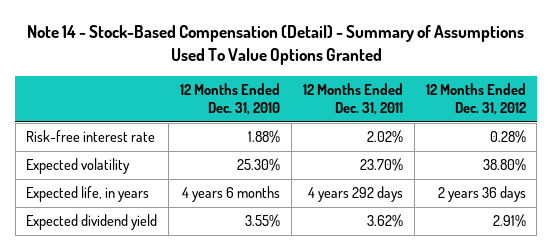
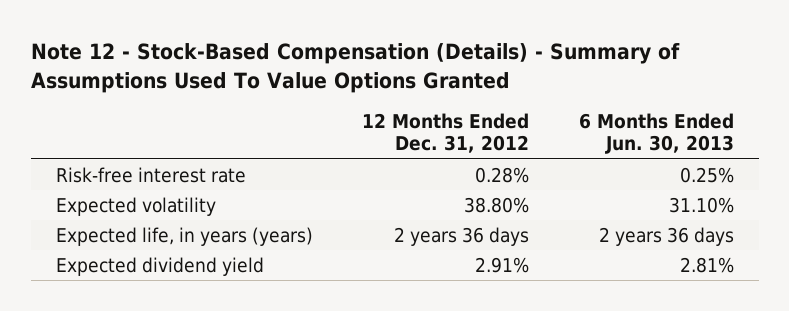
- Note 14 - Stock-Based Compensation (Detail) - Summary of Assumptions Used To Value Options Granted
+ Note 12 - Stock-Based Compensation (Details) - Summary of Assumptions Used To Value Options Granted
- | 12 Months Ended Dec. 31, 2010 | 12 Months Ended Dec. 31, 2011 | 12 Months Ended Dec. 31, 2012
+ | 12 Months Ended Dec. 31, 2012 | 6 Months Ended Jun. 30, 2013
- Expected life, in years | 4 years 6 months | 4 years 292 days | 2 years 36 days
+ Expected life, in years (years) | 2 years 36 days | 2 years 36 days

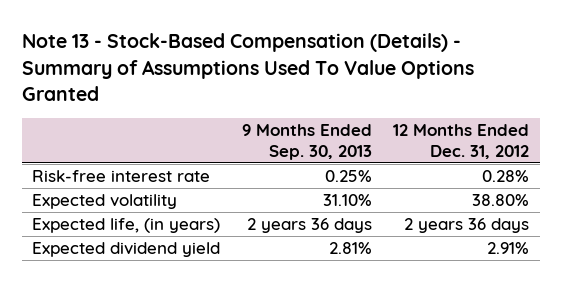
- Note 12 - Stock-Based Compensation (Details) - Summary of Assumptions Used To Value Options Granted
+ Note 13 - Stock-Based Compensation (Details) - Summary of Assumptions Used To Value Options Granted
- | 12 Months Ended Dec. 31, 2012 | 6 Months Ended Jun. 30, 2013
+ | 9 Months Ended Sep. 30, 2013 | 12 Months Ended Dec. 31, 2012
- Expected life, in years (years) | 2 years 36 days | 2 years 36 days
+ Expected life, (in years) | 2 years 36 days | 2 years 36 days

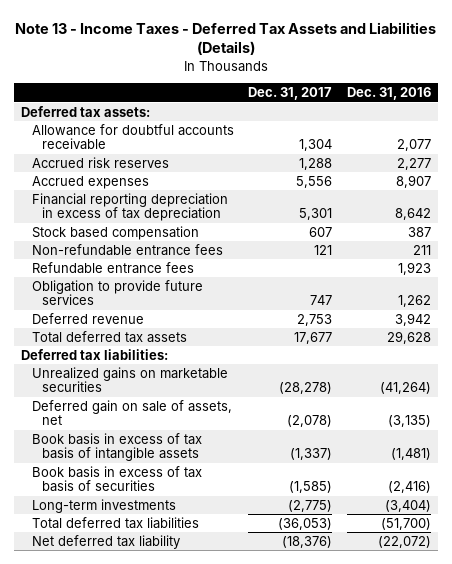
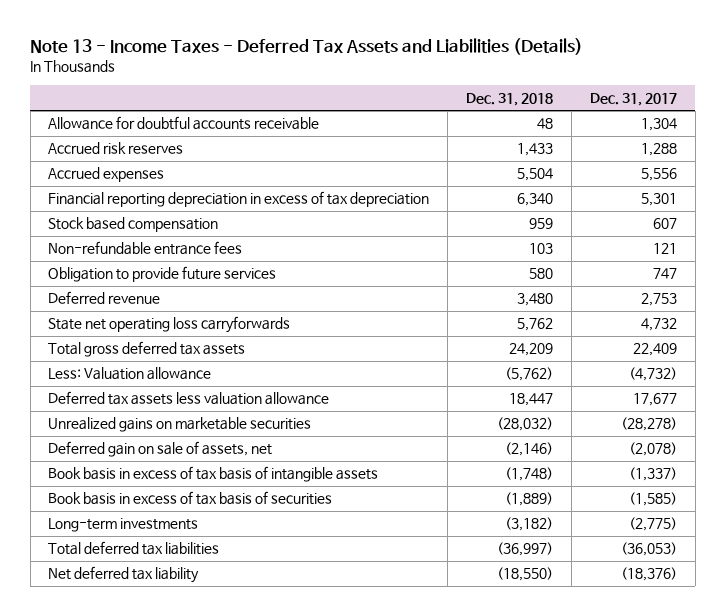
- | Dec. 31, 2017 | Dec. 31, 2016
+ | Dec. 31, 2018 | Dec. 31, 2017
- Deferred tax assets:
- Refundable entrance fees | | 1,923
- Total deferred tax assets | 17,677 | 29,628
- Deferred tax liabilities:
+ State net operating loss carryforwards | 5,762 | 4,732
+ Total gross deferred tax assets | 24,209 | 22,409
+ Less: Valuation allowance | (5,762) | (4,732)
+ Deferred tax assets less valuation allowance | 18,447 | 17,677

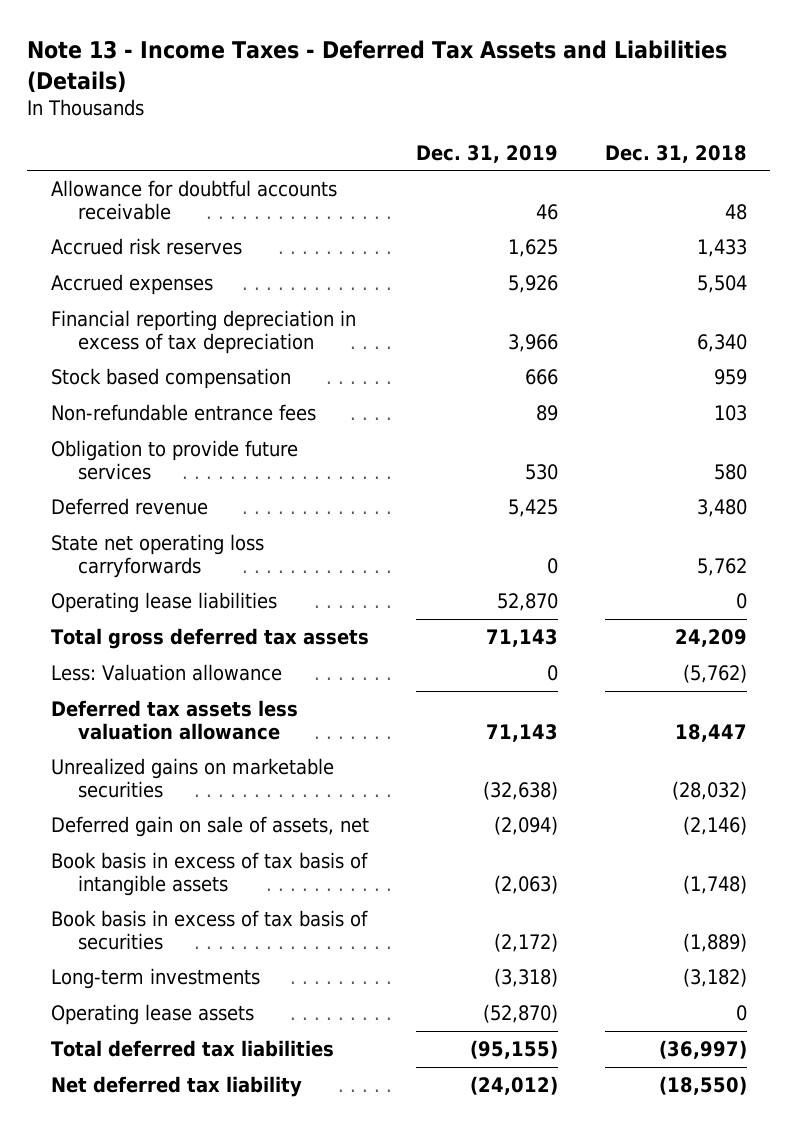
- | Dec. 31, 2018 | Dec. 31, 2017
+ | Dec. 31, 2019 | Dec. 31, 2018
+ Operating lease liabilities | 52,870 | 0
+ Operating lease assets | (52,870) | 0

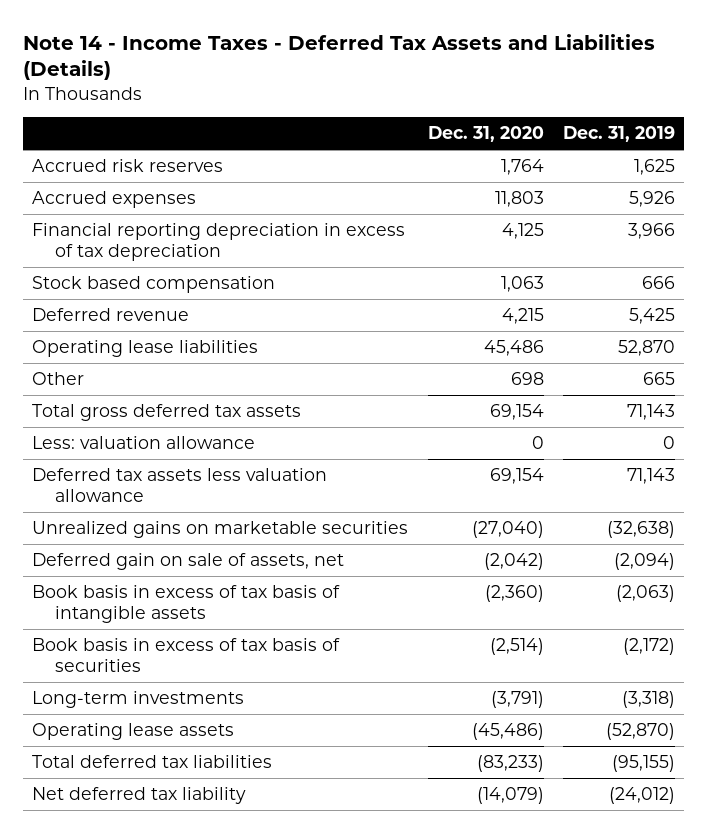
- Note 13 - Income Taxes - Deferred Tax Assets and Liabilities (Details)
+ Note 14 - Income Taxes - Deferred Tax Assets and Liabilities (Details)
- | Dec. 31, 2019 | Dec. 31, 2018
+ | Dec. 31, 2020 | Dec. 31, 2019
- Allowance for doubtful accounts receivable | 46 | 48
- Non-refundable entrance fees | 89 | 103
- Obligation to provide future services | 530 | 580
- State net operating loss carryforwards | 0 | 5,762
+ Other | 698 | 665
- Less: Valuation allowance | 0 | (5,762)
+ Less: valuation allowance | 0 | 0

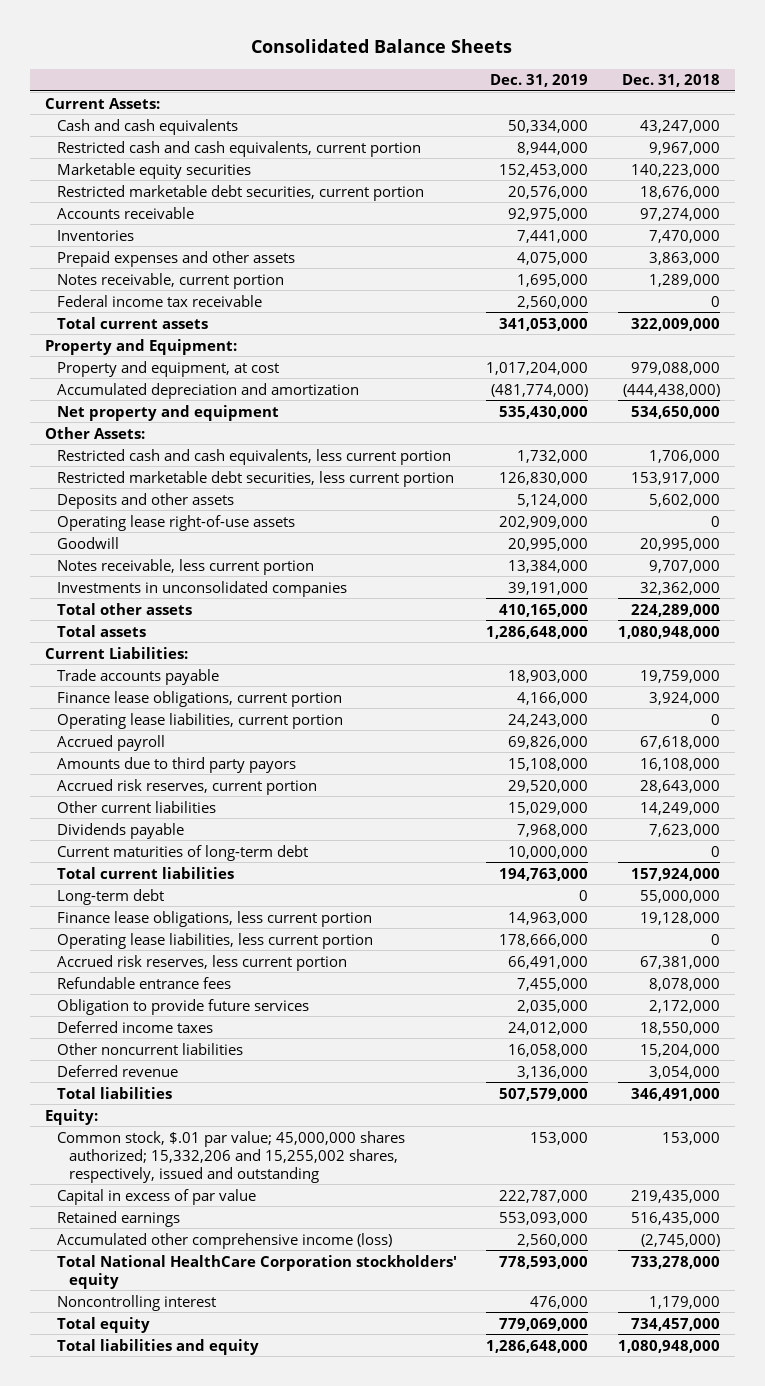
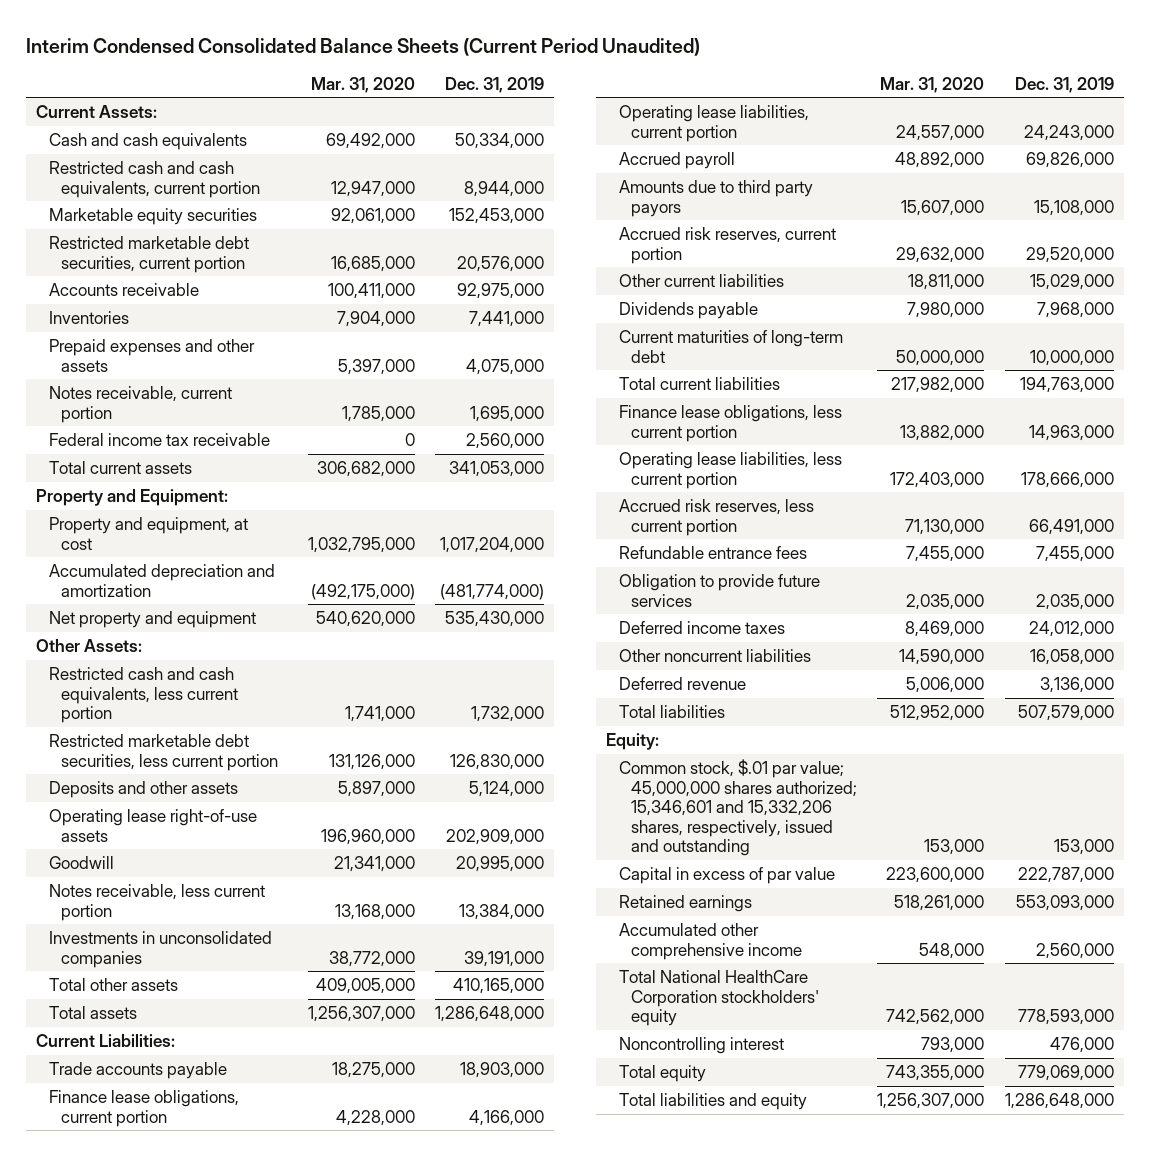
- Consolidated Balance Sheets
+ Interim Condensed Consolidated Balance Sheets (Current Period Unaudited)
- | Dec. 31, 2019 | Dec. 31, 2018
+ | Mar. 31, 2020 | Dec. 31, 2019
- Long-term debt | 0 | 55,000,000
- Common stock, $.01 par value; 45,000,000 shares authorized; 15,332,206 and 15,255,002 shares, respectively, issued and outstanding | 153,000 | 153,000
+ Common stock, $.01 par value; 45,000,000 shares authorized; 15,346,601 and 15,332,206 shares, respectively, issued and outstanding | 153,000 | 153,000
- Accumulated other comprehensive income (loss) | 2,560,000 | (2,745,000)
+ Accumulated other comprehensive income | 548,000 | 2,560,000

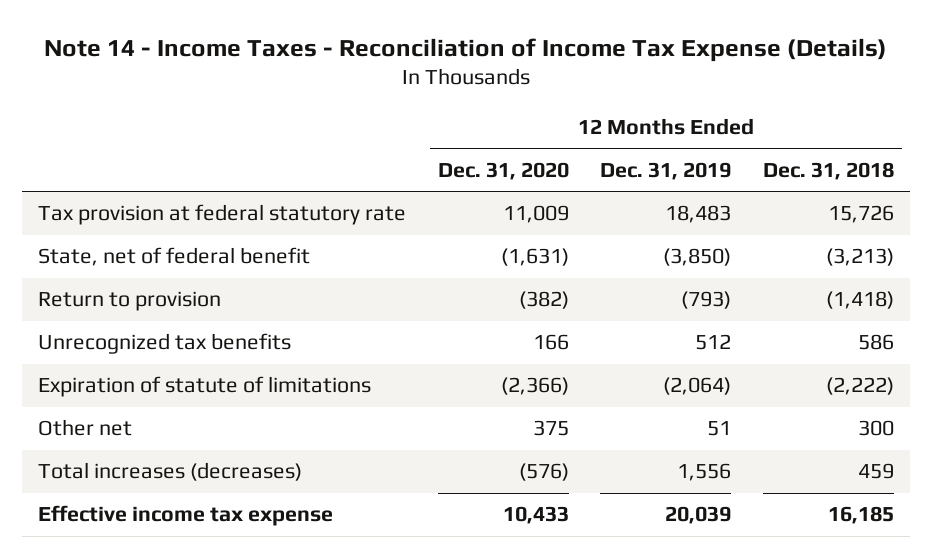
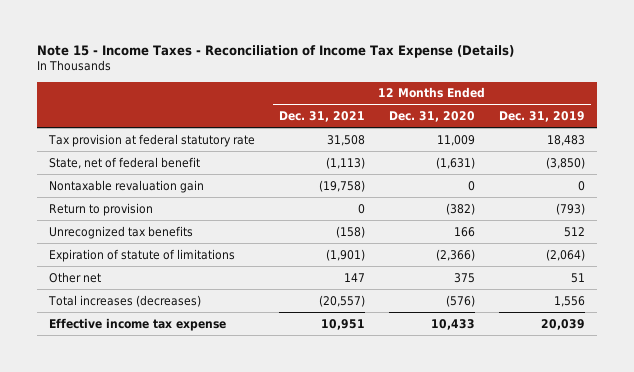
- Note 14 - Income Taxes - Reconciliation of Income Tax Expense (Details)
+ Note 15 - Income Taxes - Reconciliation of Income Tax Expense (Details)
- | 12 Months Ended Dec. 31, 2020 | 12 Months Ended Dec. 31, 2019 | 12 Months Ended Dec. 31, 2018
+ | 12 Months Ended Dec. 31, 2021 | 12 Months Ended Dec. 31, 2020 | 12 Months Ended Dec. 31, 2019
+ Nontaxable revaluation gain | (19,758) | 0 | 0

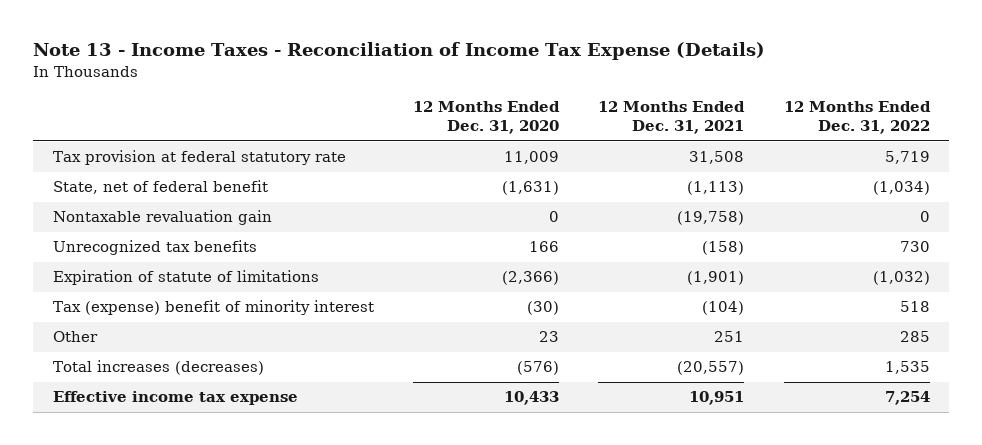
- Note 15 - Income Taxes - Reconciliation of Income Tax Expense (Details)
+ Note 13 - Income Taxes - Reconciliation of Income Tax Expense (Details)
- | 12 Months Ended Dec. 31, 2021 | 12 Months Ended Dec. 31, 2020 | 12 Months Ended Dec. 31, 2019
+ | 12 Months Ended Dec. 31, 2020 | 12 Months Ended Dec. 31, 2021 | 12 Months Ended Dec. 31, 2022
- Return to provision | 0 | (382) | (793)
- Other net | 147 | 375 | 51
+ Tax (expense) benefit of minority interest | (30) | (104) | 518
+ Other | 23 | 251 | 285

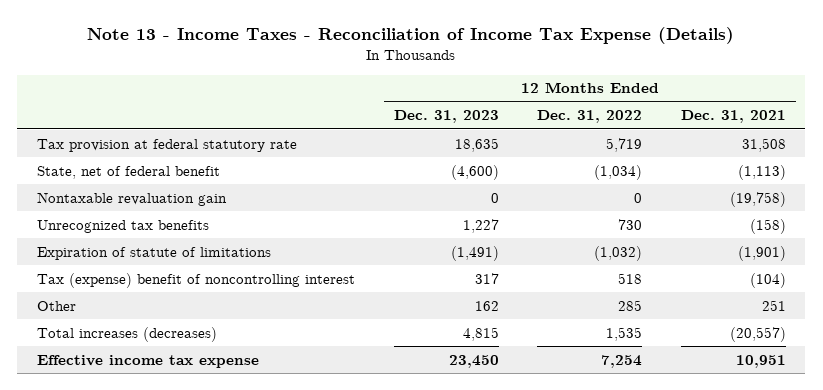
- | 12 Months Ended Dec. 31, 2020 | 12 Months Ended Dec. 31, 2021 | 12 Months Ended Dec. 31, 2022
+ | 12 Months Ended Dec. 31, 2023 | 12 Months Ended Dec. 31, 2022 | 12 Months Ended Dec. 31, 2021
- Tax (expense) benefit of minority interest | (30) | (104) | 518
+ Tax (expense) benefit of noncontrolling interest | 317 | 518 | (104)

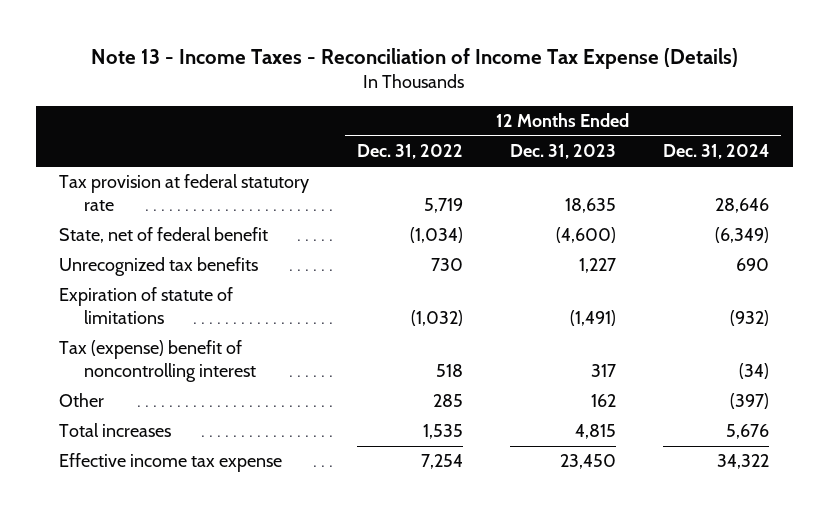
- | 12 Months Ended Dec. 31, 2023 | 12 Months Ended Dec. 31, 2022 | 12 Months Ended Dec. 31, 2021
+ | 12 Months Ended Dec. 31, 2022 | 12 Months Ended Dec. 31, 2023 | 12 Months Ended Dec. 31, 2024
- Nontaxable revaluation gain | 0 | 0 | (19,758)
- Total increases (decreases) | 4,815 | 1,535 | (20,557)
+ Total increases | 1,535 | 4,815 | 5,676

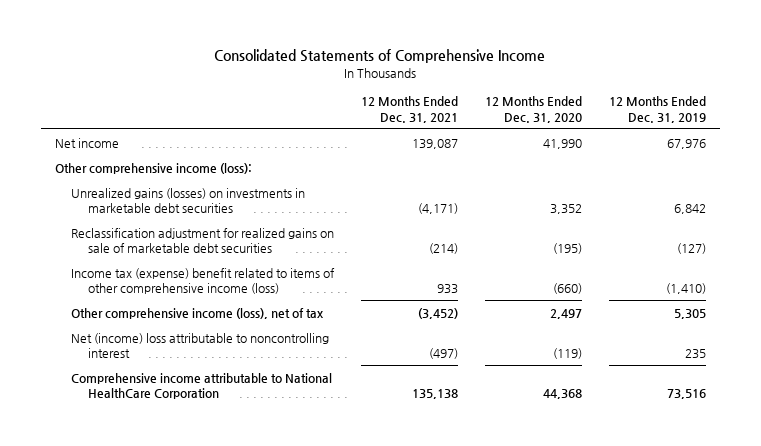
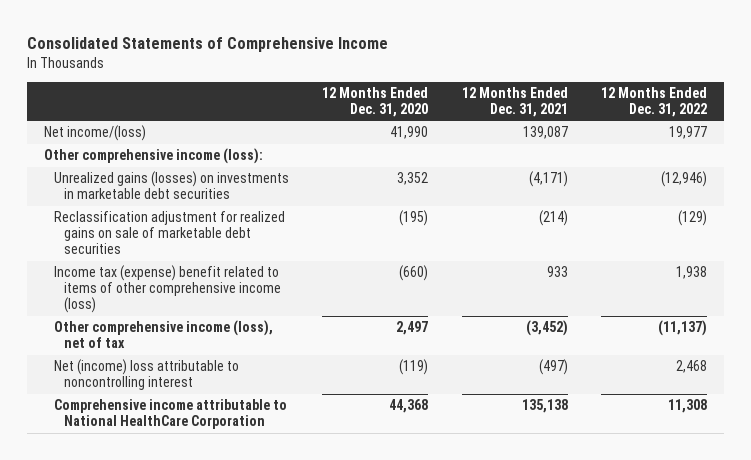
- | 12 Months Ended Dec. 31, 2021 | 12 Months Ended Dec. 31, 2020 | 12 Months Ended Dec. 31, 2019
+ | 12 Months Ended Dec. 31, 2020 | 12 Months Ended Dec. 31, 2021 | 12 Months Ended Dec. 31, 2022
- Net income | 139,087 | 41,990 | 67,976
+ Net income/(loss) | 41,990 | 139,087 | 19,977

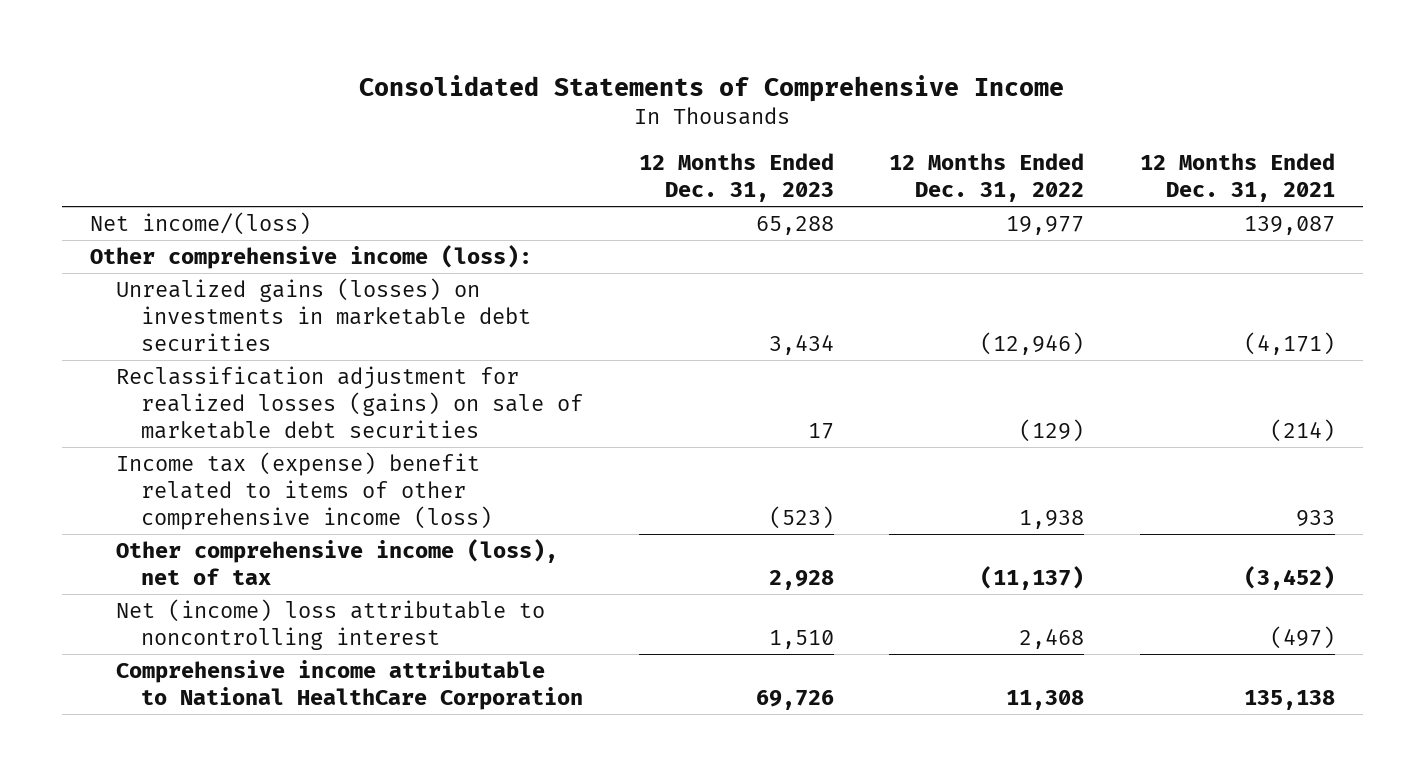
- | 12 Months Ended Dec. 31, 2020 | 12 Months Ended Dec. 31, 2021 | 12 Months Ended Dec. 31, 2022
+ | 12 Months Ended Dec. 31, 2023 | 12 Months Ended Dec. 31, 2022 | 12 Months Ended Dec. 31, 2021
- Reclassification adjustment for realized gains on sale of marketable debt securities | (195) | (214) | (129)
+ Reclassification adjustment for realized losses (gains) on sale of marketable debt securities | 17 | (129) | (214)

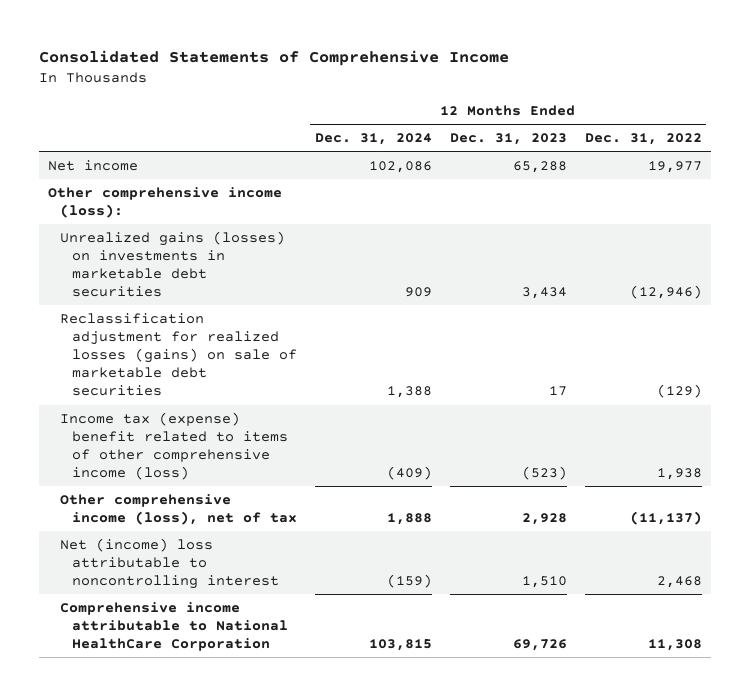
- | 12 Months Ended Dec. 31, 2023 | 12 Months Ended Dec. 31, 2022 | 12 Months Ended Dec. 31, 2021
+ | 12 Months Ended Dec. 31, 2024 | 12 Months Ended Dec. 31, 2023 | 12 Months Ended Dec. 31, 2022
- Net income/(loss) | 65,288 | 19,977 | 139,087
+ Net income | 102,086 | 65,288 | 19,977

